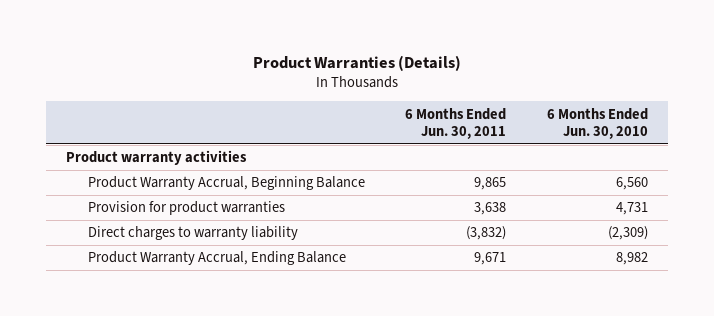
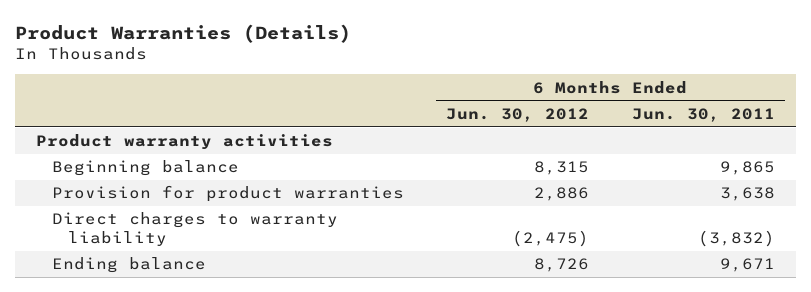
- | 6 Months Ended Jun. 30, 2011 | 6 Months Ended Jun. 30, 2010
+ | 6 Months Ended Jun. 30, 2012 | 6 Months Ended Jun. 30, 2011
- Product Warranty Accrual, Beginning Balance | 9,865 | 6,560
+ Beginning balance | 8,315 | 9,865
- Product Warranty Accrual, Ending Balance | 9,671 | 8,982
+ Ending balance | 8,726 | 9,671

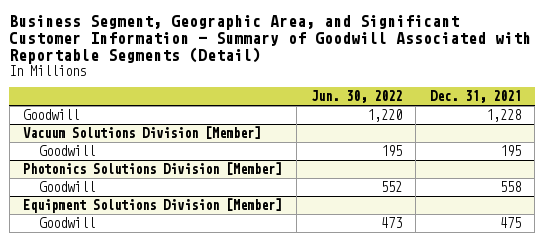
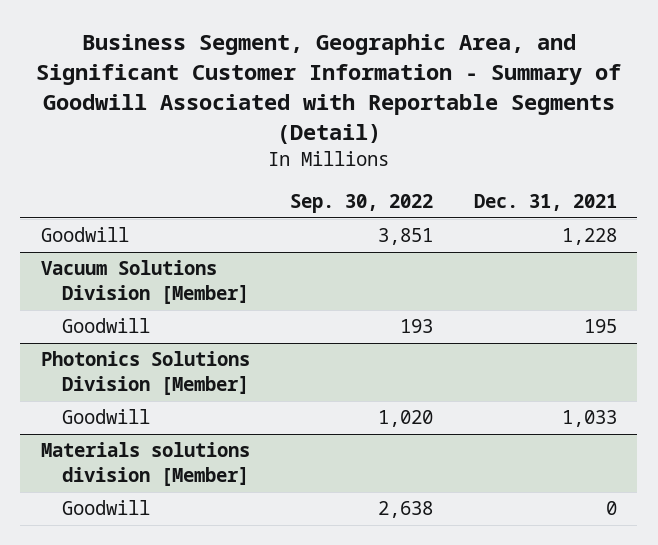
- | Jun. 30, 2022 | Dec. 31, 2021
+ | Sep. 30, 2022 | Dec. 31, 2021
@ Photonics Solutions Division [Member]
- Goodwill | 552 | 558
- Equipment Solutions Division [Member]
- Goodwill | 473 | 475
@ Photonics Solutions Division [Member]
+ Goodwill | 1,020 | 1,033
+ Materials solutions division [Member]
+ Goodwill | 2,638 | 0

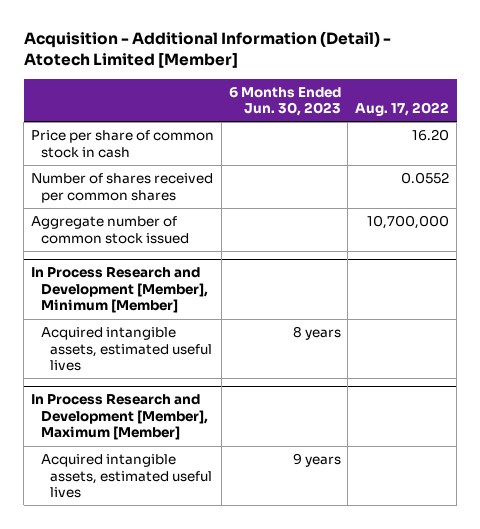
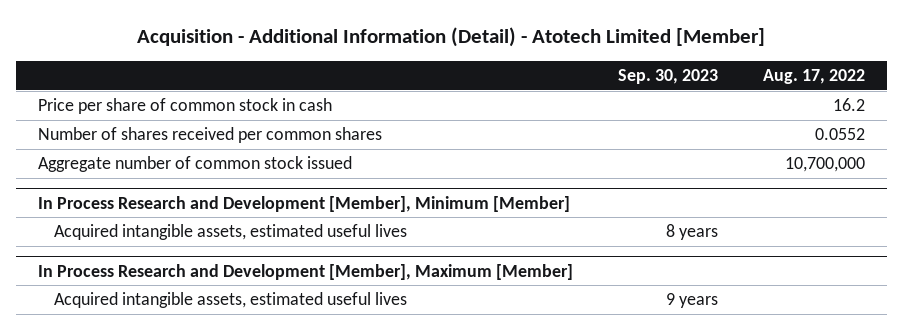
- | 6 Months Ended Jun. 30, 2023 | Aug. 17, 2022
+ | Sep. 30, 2023 | Aug. 17, 2022
- Price per share of common stock in cash | | 16.20
+ Price per share of common stock in cash | | 16.2

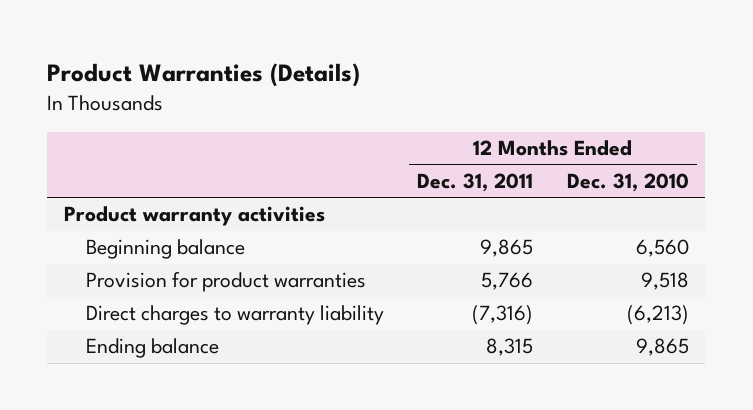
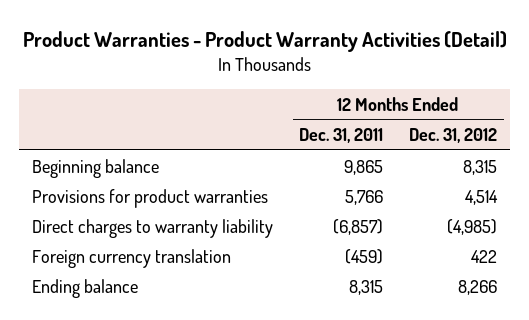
- Product Warranties (Details)
+ Product Warranties - Product Warranty Activities (Detail)
- | 12 Months Ended Dec. 31, 2011 | 12 Months Ended Dec. 31, 2010
+ | 12 Months Ended Dec. 31, 2011 | 12 Months Ended Dec. 31, 2012
- Product warranty activities
- Provision for product warranties | 5,766 | 9,518
- Direct charges to warranty liability | (7,316) | (6,213)
+ Provisions for product warranties | 5,766 | 4,514
+ Direct charges to warranty liability | (6,857) | (4,985)
+ Foreign currency translation | (459) | 422

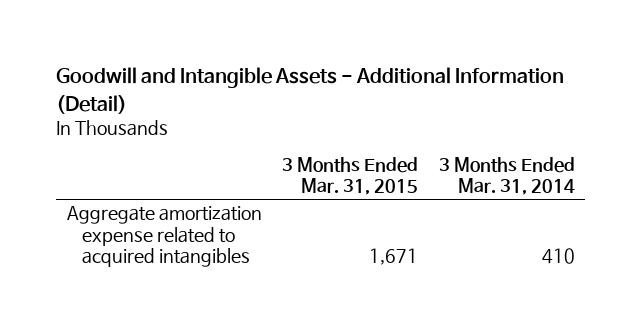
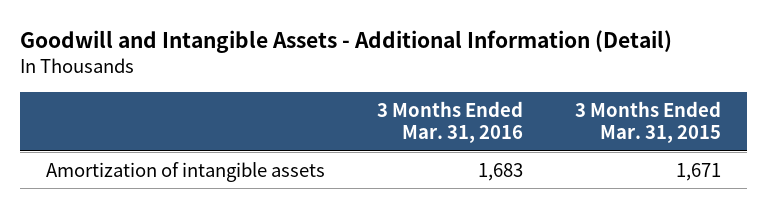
- | 3 Months Ended Mar. 31, 2015 | 3 Months Ended Mar. 31, 2014
+ | 3 Months Ended Mar. 31, 2016 | 3 Months Ended Mar. 31, 2015
- Aggregate amortization expense related to acquired intangibles | 1,671 | 410
+ Amortization of intangible assets | 1,683 | 1,671

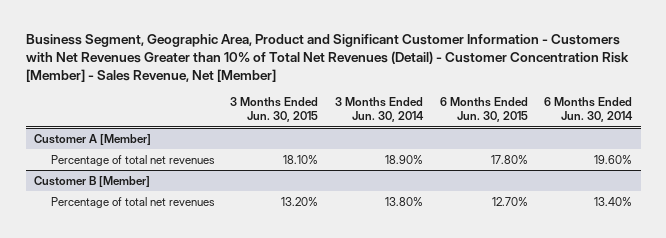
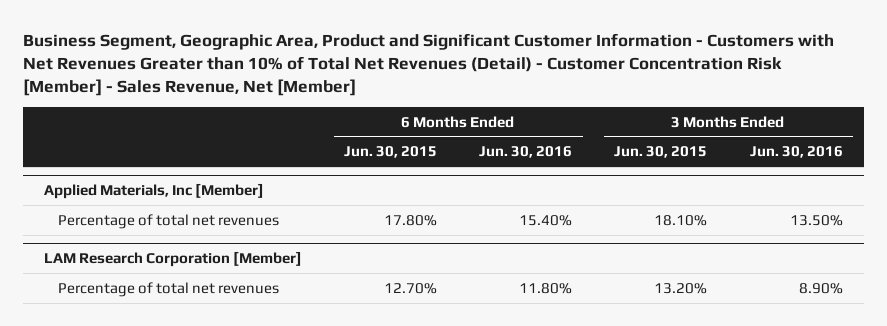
- | 3 Months Ended Jun. 30, 2015 | 3 Months Ended Jun. 30, 2014 | 6 Months Ended Jun. 30, 2015 | 6 Months Ended Jun. 30, 2014
+ | 6 Months Ended Jun. 30, 2015 | 6 Months Ended Jun. 30, 2016 | 3 Months Ended Jun. 30, 2015 | 3 Months Ended Jun. 30, 2016
- Customer A [Member]
+ Applied Materials, Inc [Member]
- Customer B [Member]
+ LAM Research Corporation [Member]

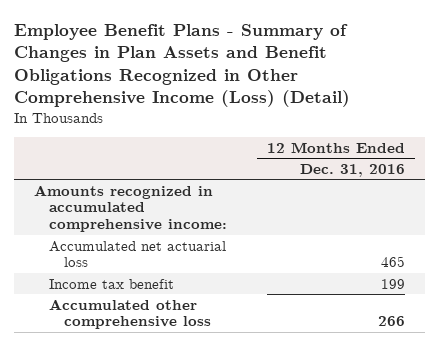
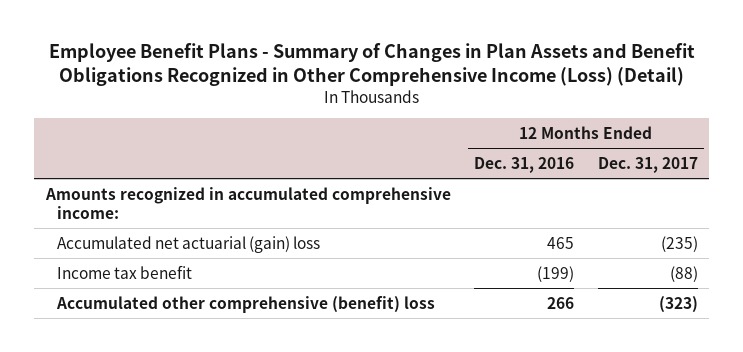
- | 12 Months Ended Dec. 31, 2016
+ | 12 Months Ended Dec. 31, 2016 | 12 Months Ended Dec. 31, 2017
- Accumulated net actuarial loss | 465
- Income tax benefit | 199
- Accumulated other comprehensive loss | 266
+ Accumulated net actuarial (gain) loss | 465 | (235)
+ Income tax benefit | (199) | (88)
+ Accumulated other comprehensive (benefit) loss | 266 | (323)

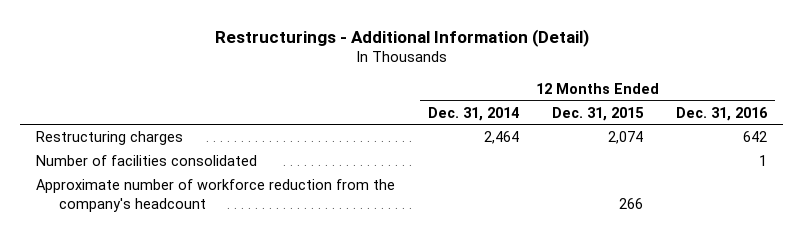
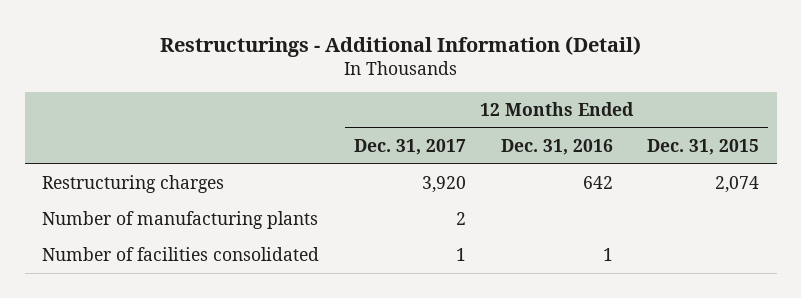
- | 12 Months Ended Dec. 31, 2014 | 12 Months Ended Dec. 31, 2015 | 12 Months Ended Dec. 31, 2016
+ | 12 Months Ended Dec. 31, 2017 | 12 Months Ended Dec. 31, 2016 | 12 Months Ended Dec. 31, 2015
+ Number of manufacturing plants | 2 | |
- Approximate number of workforce reduction from the company's headcount | | 266 |

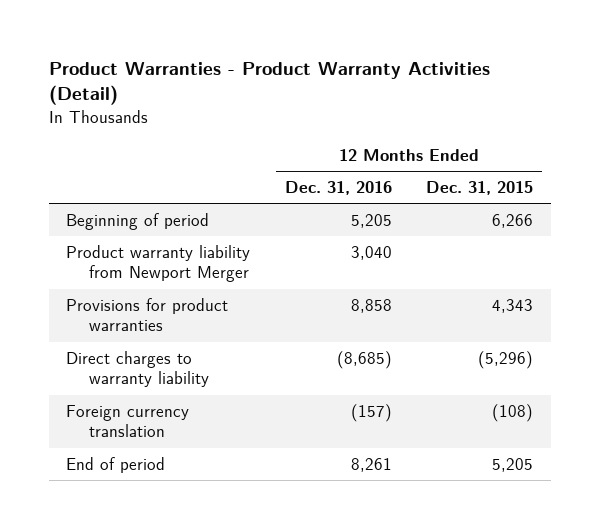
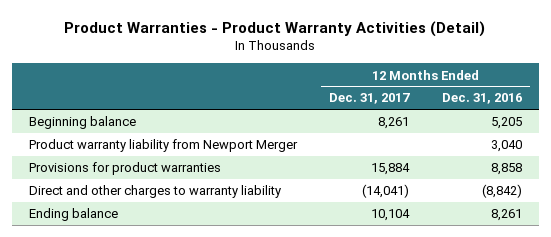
- | 12 Months Ended Dec. 31, 2016 | 12 Months Ended Dec. 31, 2015
+ | 12 Months Ended Dec. 31, 2017 | 12 Months Ended Dec. 31, 2016
- Beginning of period | 5,205 | 6,266
+ Beginning balance | 8,261 | 5,205
- Direct charges to warranty liability | (8,685) | (5,296)
- Foreign currency translation | (157) | (108)
- End of period | 8,261 | 5,205
+ Direct and other charges to warranty liability | (14,041) | (8,842)
+ Ending balance | 10,104 | 8,261

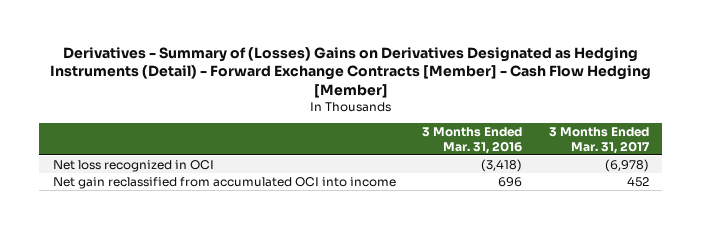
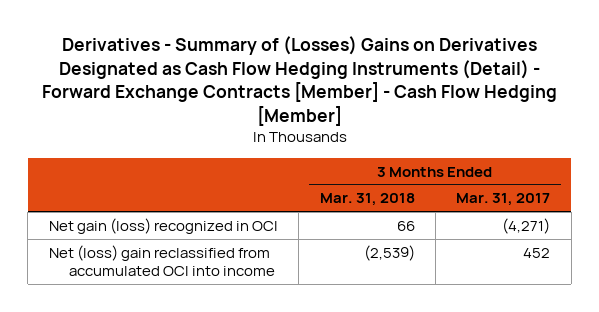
- Derivatives - Summary of (Losses) Gains on Derivatives Designated as Hedging Instruments (Detail) - Forward Exchange Contracts [Member] - Cash Flow Hedging [Member]
+ Derivatives - Summary of (Losses) Gains on Derivatives Designated as Cash Flow Hedging Instruments (Detail) - Forward Exchange Contracts [Member] - Cash Flow Hedging [Member]
- | 3 Months Ended Mar. 31, 2016 | 3 Months Ended Mar. 31, 2017
+ | 3 Months Ended Mar. 31, 2018 | 3 Months Ended Mar. 31, 2017
- Net loss recognized in OCI | (3,418) | (6,978)
- Net gain reclassified from accumulated OCI into income | 696 | 452
+ Net gain (loss) recognized in OCI | 66 | (4,271)
+ Net (loss) gain reclassified from accumulated OCI into income | (2,539) | 452

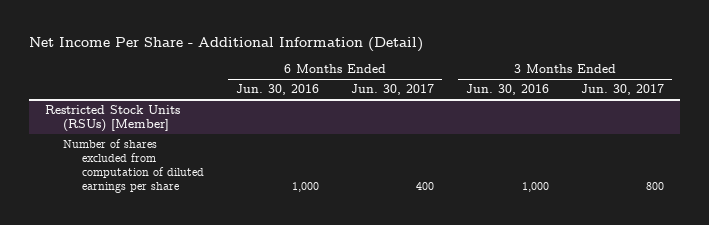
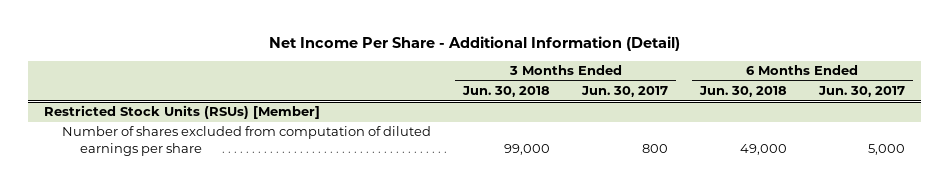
- | 6 Months Ended Jun. 30, 2016 | 6 Months Ended Jun. 30, 2017 | 3 Months Ended Jun. 30, 2016 | 3 Months Ended Jun. 30, 2017
+ | 3 Months Ended Jun. 30, 2018 | 3 Months Ended Jun. 30, 2017 | 6 Months Ended Jun. 30, 2018 | 6 Months Ended Jun. 30, 2017
@ Restricted Stock Units (RSUs) [Member]
- Number of shares excluded from computation of diluted earnings per share | 1,000 | 400 | 1,000 | 800
+ Number of shares excluded from computation of diluted earnings per share | 99,000 | 800 | 49,000 | 5,000

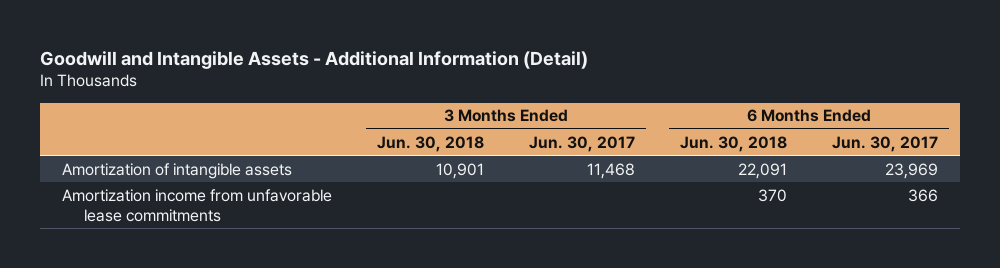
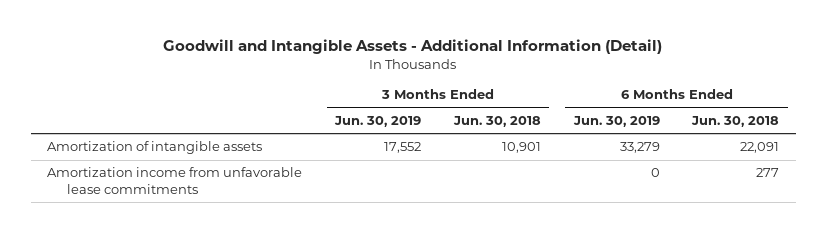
- | 3 Months Ended Jun. 30, 2018 | 3 Months Ended Jun. 30, 2017 | 6 Months Ended Jun. 30, 2018 | 6 Months Ended Jun. 30, 2017
+ | 3 Months Ended Jun. 30, 2019 | 3 Months Ended Jun. 30, 2018 | 6 Months Ended Jun. 30, 2019 | 6 Months Ended Jun. 30, 2018
- Amortization income from unfavorable lease commitments | | | 370 | 366
+ Amortization income from unfavorable lease commitments | | | 0 | 277

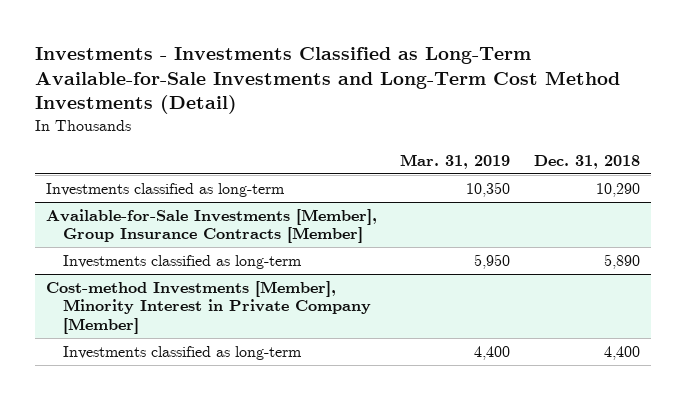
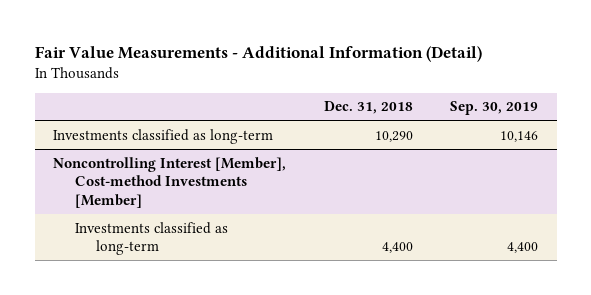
- Investments - Investments Classified as Long-Term Available-for-Sale Investments and Long-Term Cost Method Investments (Detail)
+ Fair Value Measurements - Additional Information (Detail)
- | Mar. 31, 2019 | Dec. 31, 2018
+ | Dec. 31, 2018 | Sep. 30, 2019
- Available-for-Sale Investments [Member], Group Insurance Contracts [Member]
- Investments classified as long-term | 5,950 | 5,890
- Cost-method Investments [Member], Minority Interest in Private Company [Member]
+ Noncontrolling Interest [Member], Cost-method Investments [Member]

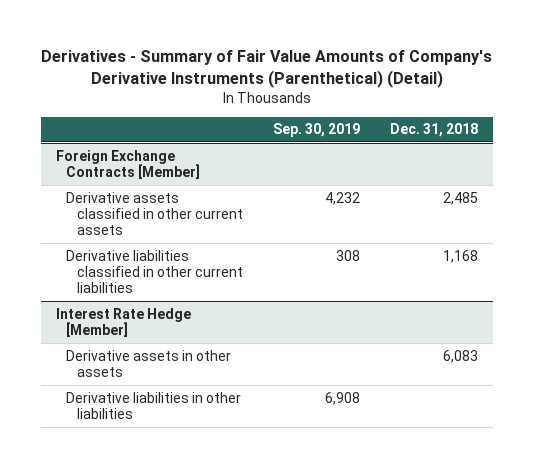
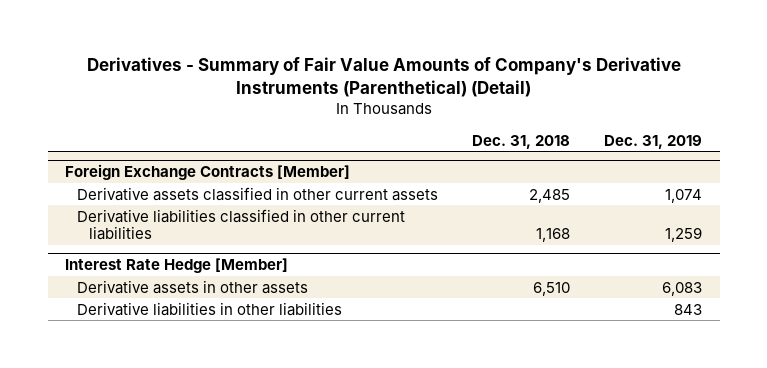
- | Sep. 30, 2019 | Dec. 31, 2018
+ | Dec. 31, 2018 | Dec. 31, 2019
@ Interest Rate Hedge [Member]
- Derivative assets in other assets | | 6,083
+ Derivative assets in other assets | 6,510 | 6,083

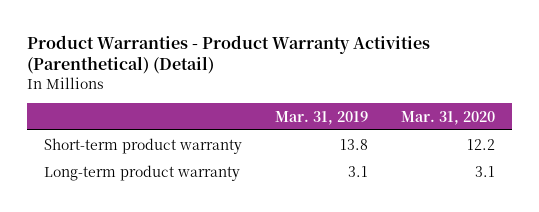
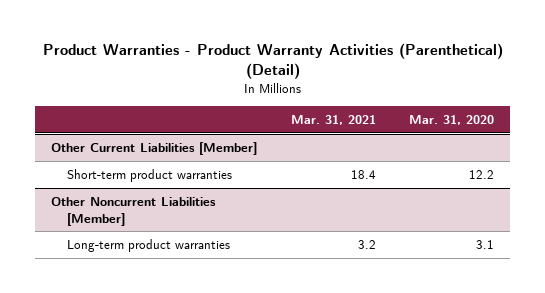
- | Mar. 31, 2019 | Mar. 31, 2020
+ | Mar. 31, 2021 | Mar. 31, 2020
- Short-term product warranty | 13.8 | 12.2
- Long-term product warranty | 3.1 | 3.1
+ Other Current Liabilities [Member]
+ Short-term product warranties | 18.4 | 12.2
+ Other Noncurrent Liabilities [Member]
+ Long-term product warranties | 3.2 | 3.1

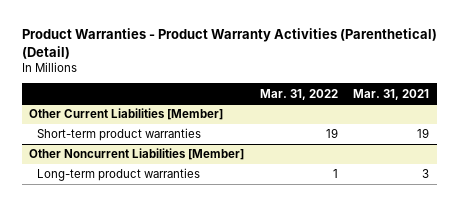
- | Mar. 31, 2021 | Mar. 31, 2020
+ | Mar. 31, 2022 | Mar. 31, 2021
@ Other Current Liabilities [Member]
- Short-term product warranties | 18.4 | 12.2
+ Short-term product warranties | 19 | 19
@ Other Noncurrent Liabilities [Member]
- Long-term product warranties | 3.2 | 3.1
+ Long-term product warranties | 1 | 3

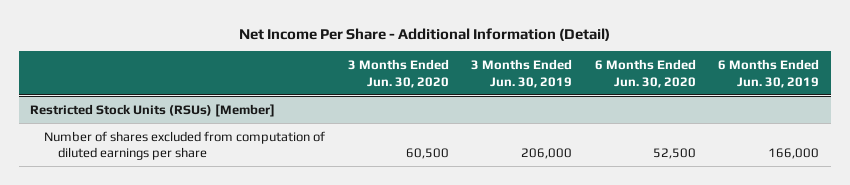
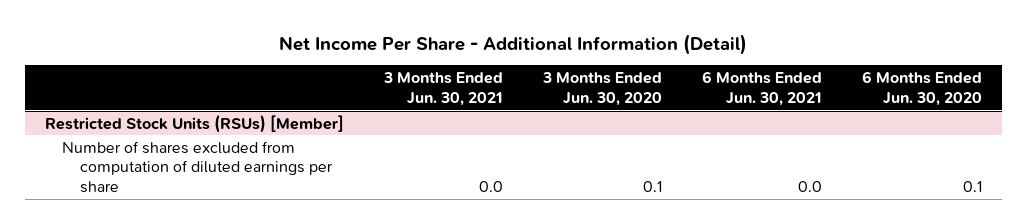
- | 3 Months Ended Jun. 30, 2020 | 3 Months Ended Jun. 30, 2019 | 6 Months Ended Jun. 30, 2020 | 6 Months Ended Jun. 30, 2019
+ | 3 Months Ended Jun. 30, 2021 | 3 Months Ended Jun. 30, 2020 | 6 Months Ended Jun. 30, 2021 | 6 Months Ended Jun. 30, 2020
@ Restricted Stock Units (RSUs) [Member]
- Number of shares excluded from computation of diluted earnings per share | 60,500 | 206,000 | 52,500 | 166,000
+ Number of shares excluded from computation of diluted earnings per share | 0.0 | 0.1 | 0.0 | 0.1

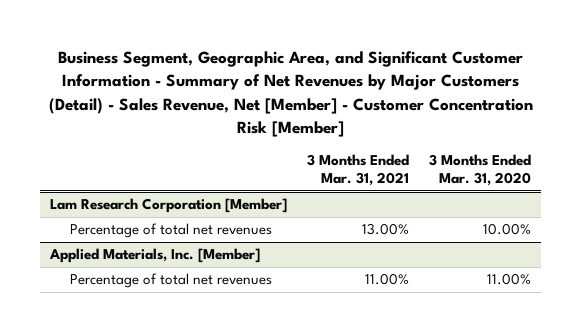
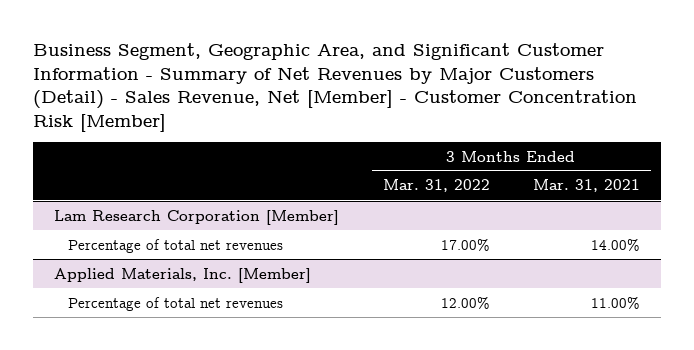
- | 3 Months Ended Mar. 31, 2021 | 3 Months Ended Mar. 31, 2020
+ | 3 Months Ended Mar. 31, 2022 | 3 Months Ended Mar. 31, 2021
@ Lam Research Corporation [Member]
- Percentage of total net revenues | 13.00% | 10.00%
+ Percentage of total net revenues | 17.00% | 14.00%

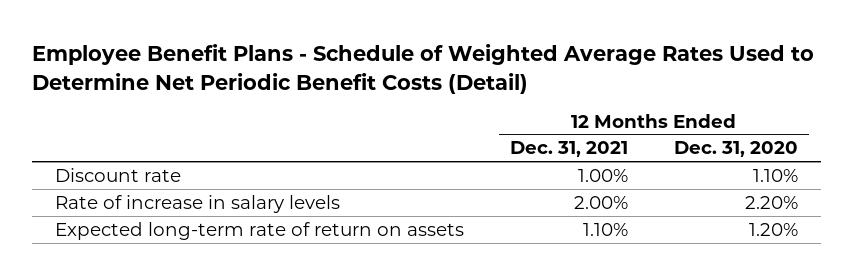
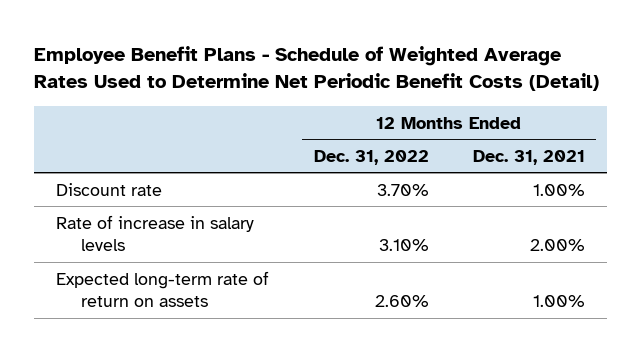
- | 12 Months Ended Dec. 31, 2021 | 12 Months Ended Dec. 31, 2020
+ | 12 Months Ended Dec. 31, 2022 | 12 Months Ended Dec. 31, 2021
- Expected long-term rate of return on assets | 1.10% | 1.20%
+ Expected long-term rate of return on assets | 2.60% | 1.00%

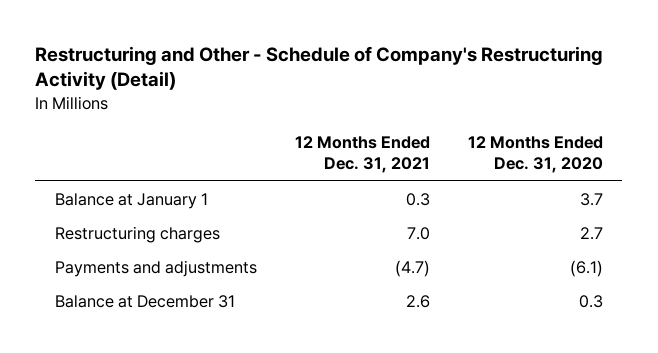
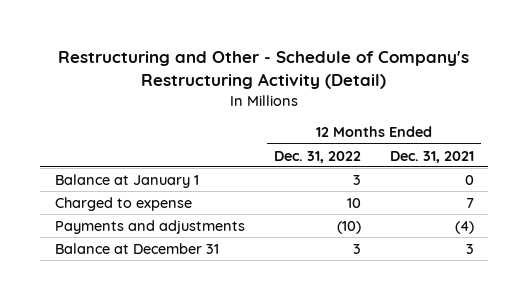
- | 12 Months Ended Dec. 31, 2021 | 12 Months Ended Dec. 31, 2020
+ | 12 Months Ended Dec. 31, 2022 | 12 Months Ended Dec. 31, 2021
- Balance at January 1 | 0.3 | 3.7
- Restructuring charges | 7.0 | 2.7
- Payments and adjustments | (4.7) | (6.1)
- Balance at December 31 | 2.6 | 0.3
+ Balance at January 1 | 3 | 0
+ Charged to expense | 10 | 7
+ Payments and adjustments | (10) | (4)
+ Balance at December 31 | 3 | 3

